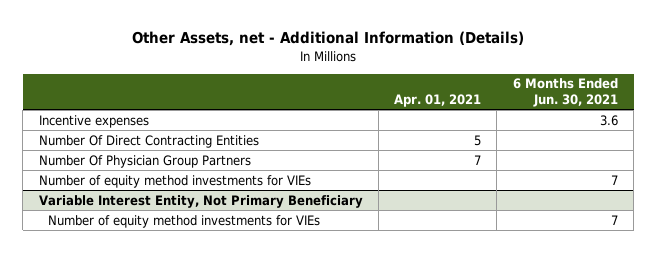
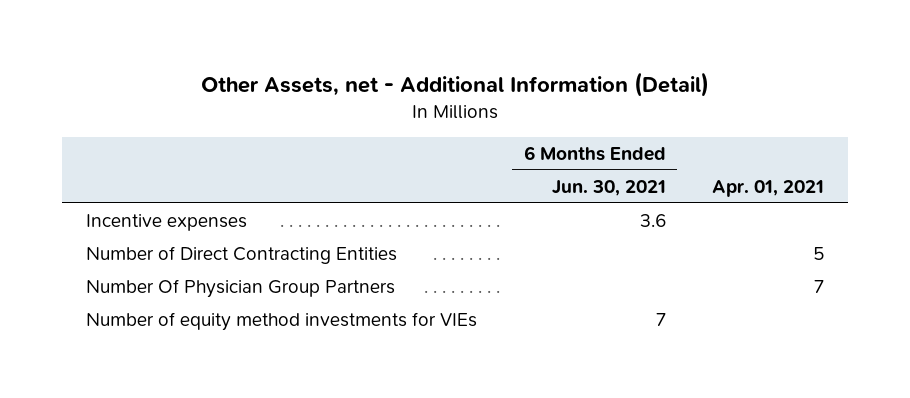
- Other Assets, net - Additional Information (Details)
+ Other Assets, net - Additional Information (Detail)
- | Apr. 01, 2021 | 6 Months Ended Jun. 30, 2021
+ | 6 Months Ended Jun. 30, 2021 | Apr. 01, 2021
- Number Of Direct Contracting Entities | 5 |
+ Number of Direct Contracting Entities | | 5
- Variable Interest Entity, Not Primary Beneficiary
- Number of equity method investments for VIEs | | 7

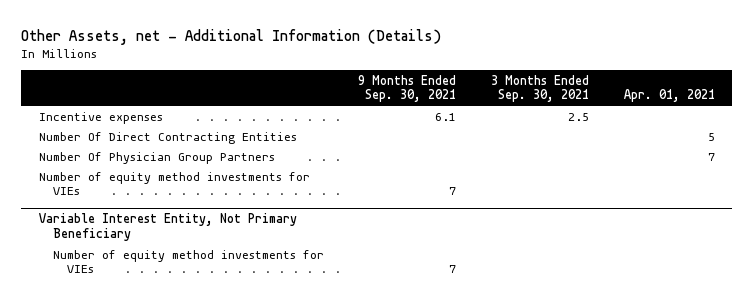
- Other Assets, net - Additional Information (Detail)
+ Other Assets, net - Additional Information (Details)
- | 6 Months Ended Jun. 30, 2021 | Apr. 01, 2021
+ | 9 Months Ended Sep. 30, 2021 | 3 Months Ended Sep. 30, 2021 | Apr. 01, 2021
- Number of Direct Contracting Entities | | 5
+ Number Of Direct Contracting Entities | | | 5
+ Variable Interest Entity, Not Primary Beneficiary
+ Number of equity method investments for VIEs | 7 | |

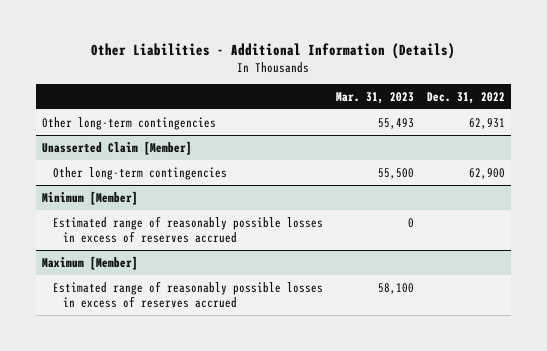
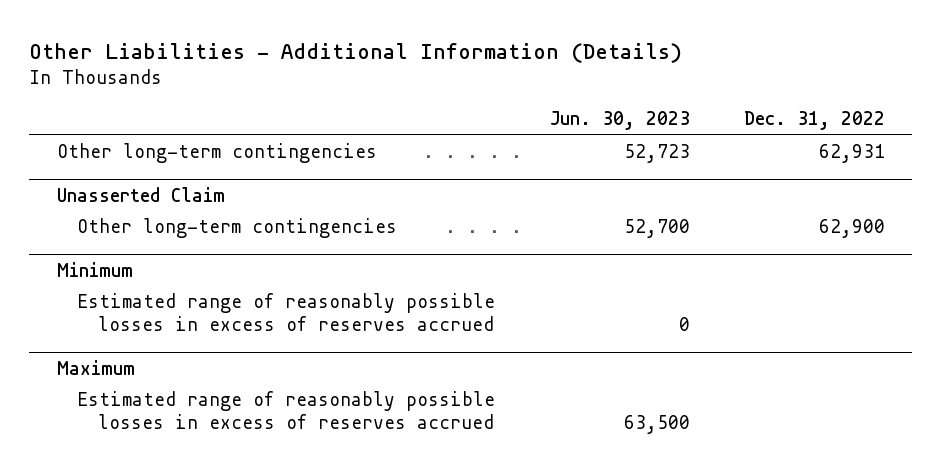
- | Mar. 31, 2023 | Dec. 31, 2022
+ | Jun. 30, 2023 | Dec. 31, 2022
- Unasserted Claim [Member]
+ Unasserted Claim
- Minimum [Member]
+ Minimum
- Maximum [Member]
+ Maximum

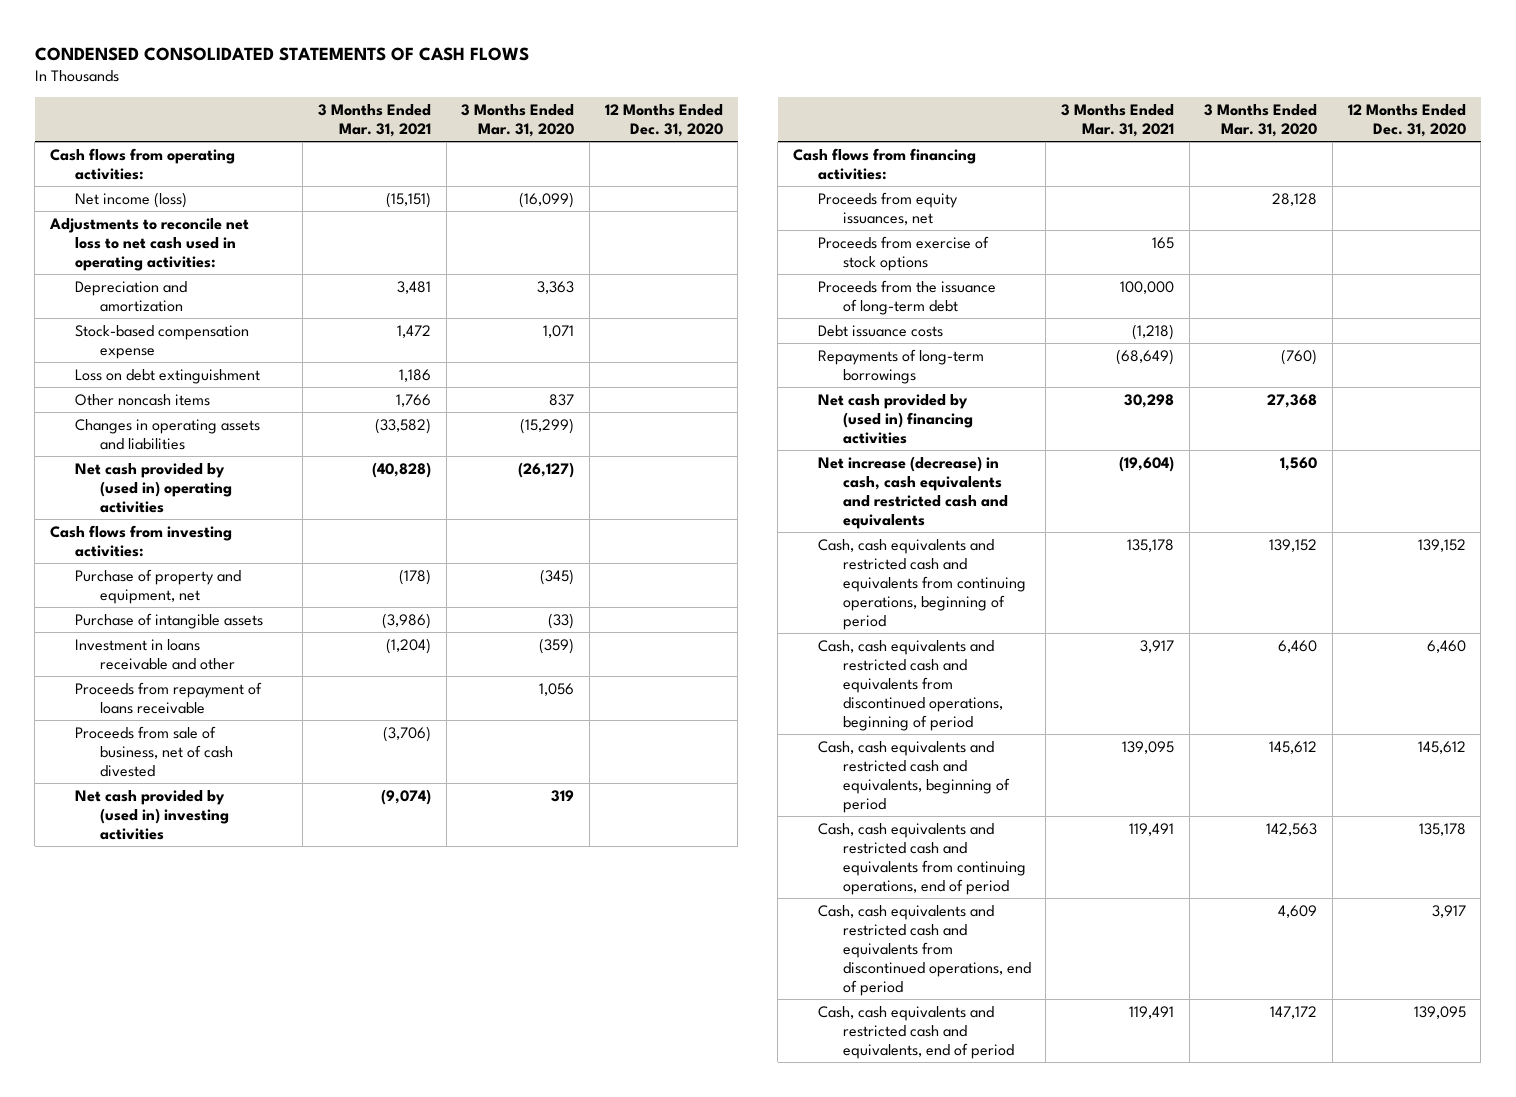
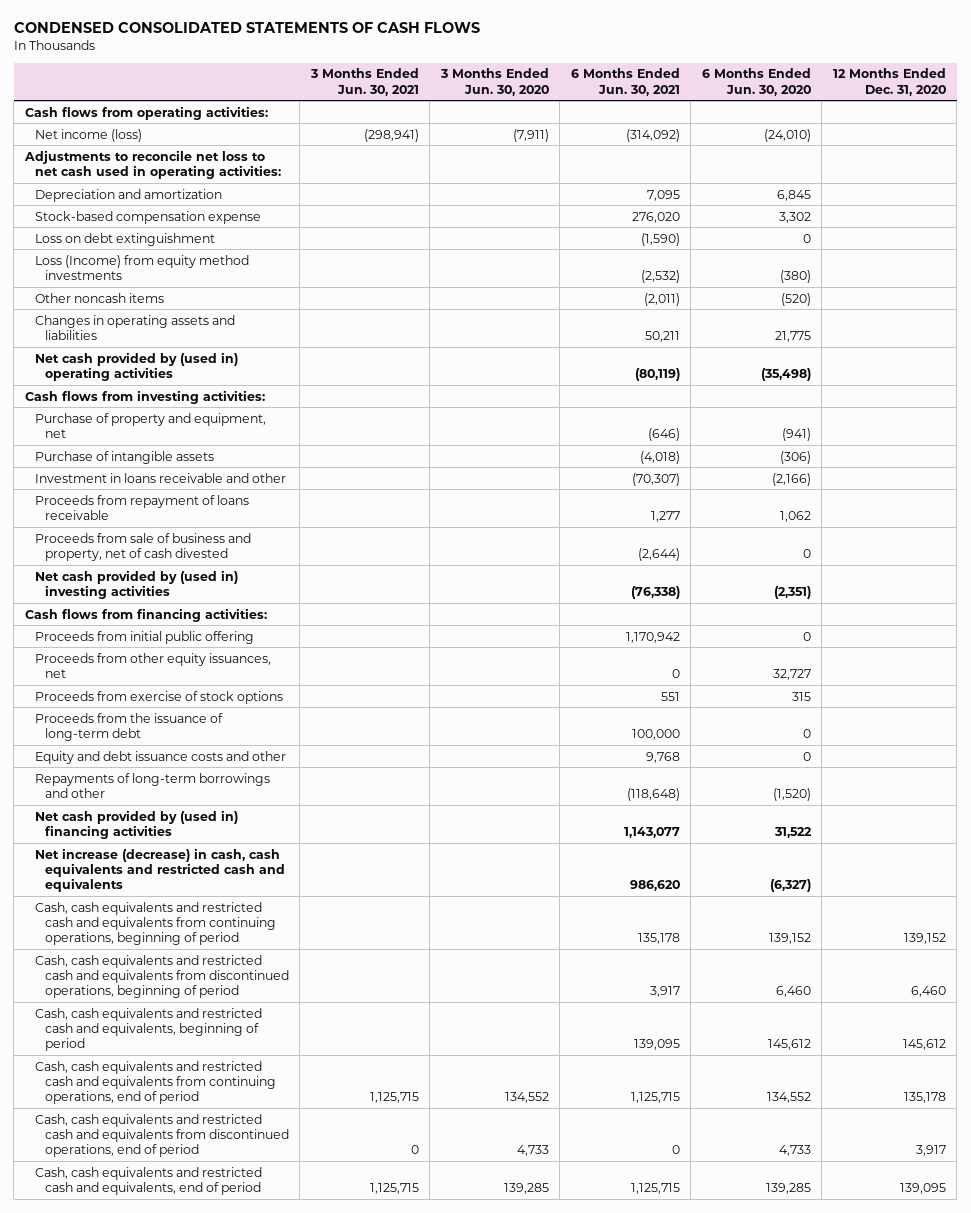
- | 3 Months Ended Mar. 31, 2021 | 3 Months Ended Mar. 31, 2020 | 12 Months Ended Dec. 31, 2020
+ | 3 Months Ended Jun. 30, 2021 | 3 Months Ended Jun. 30, 2020 | 6 Months Ended Jun. 30, 2021 | 6 Months Ended Jun. 30, 2020 | 12 Months Ended Dec. 31, 2020
+ Loss (Income) from equity method investments | | | (2,532) | (380) |
- Proceeds from sale of business, net of cash divested | (3,706) | |
+ Proceeds from sale of business and property, net of cash divested | | | (2,644) | 0 |
- Proceeds from equity issuances, net | | 28,128 |
+ Proceeds from initial public offering | | | 1,170,942 | 0 |
+ Proceeds from other equity issuances, net | | | 0 | 32,727 |
- Debt issuance costs | (1,218) | |
- Repayments of long-term borrowings | (68,649) | (760) |
+ Equity and debt issuance costs and other | | | 9,768 | 0 |
+ Repayments of long-term borrowings and other | | | (118,648) | (1,520) |

